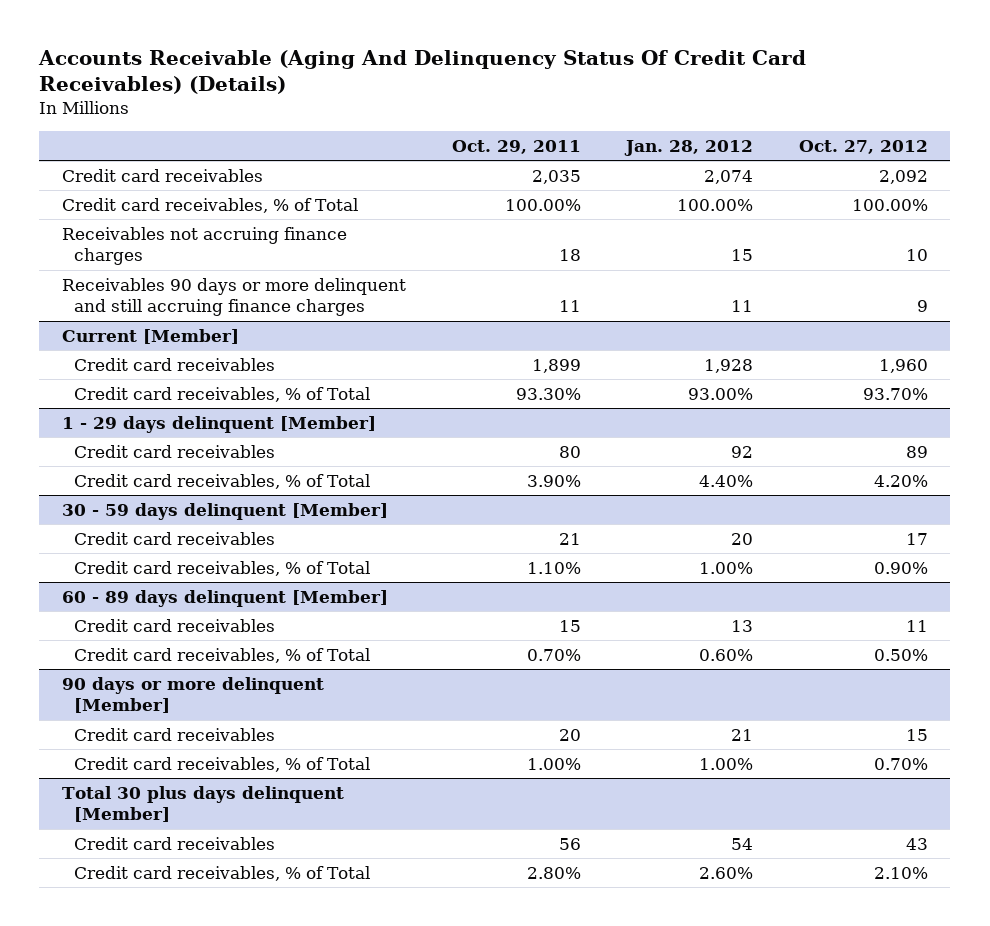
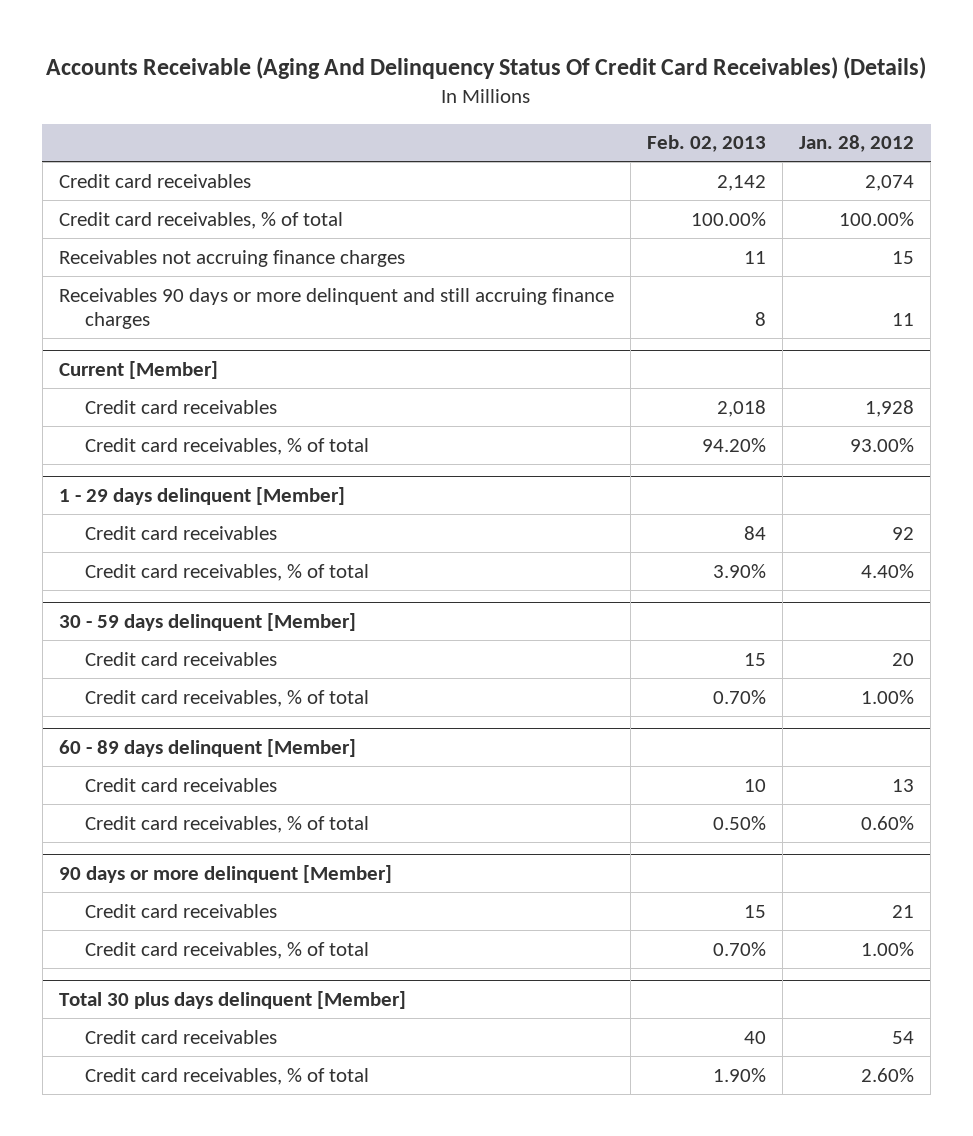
- | Oct. 29, 2011 | Jan. 28, 2012 | Oct. 27, 2012
+ | Feb. 02, 2013 | Jan. 28, 2012
- Credit card receivables, % of Total | 100.00% | 100.00% | 100.00%
+ Credit card receivables, % of total | 100.00% | 100.00%
@ Current [Member]
- Credit card receivables, % of Total | 93.30% | 93.00% | 93.70%
+ Credit card receivables, % of total | 94.20% | 93.00%
@ 1 - 29 days delinquent [Member]
- Credit card receivables, % of Total | 3.90% | 4.40% | 4.20%
+ Credit card receivables, % of total | 3.90% | 4.40%
@ 30 - 59 days delinquent [Member]
- Credit card receivables, % of Total | 1.10% | 1.00% | 0.90%
+ Credit card receivables, % of total | 0.70% | 1.00%
@ 60 - 89 days delinquent [Member]
- Credit card receivables, % of Total | 0.70% | 0.60% | 0.50%
+ Credit card receivables, % of total | 0.50% | 0.60%
@ 90 days or more delinquent [Member]
- Credit card receivables, % of Total | 1.00% | 1.00% | 0.70%
+ Credit card receivables, % of total | 0.70% | 1.00%
@ Total 30 plus days delinquent [Member]
- Credit card receivables, % of Total | 2.80% | 2.60% | 2.10%
+ Credit card receivables, % of total | 1.90% | 2.60%

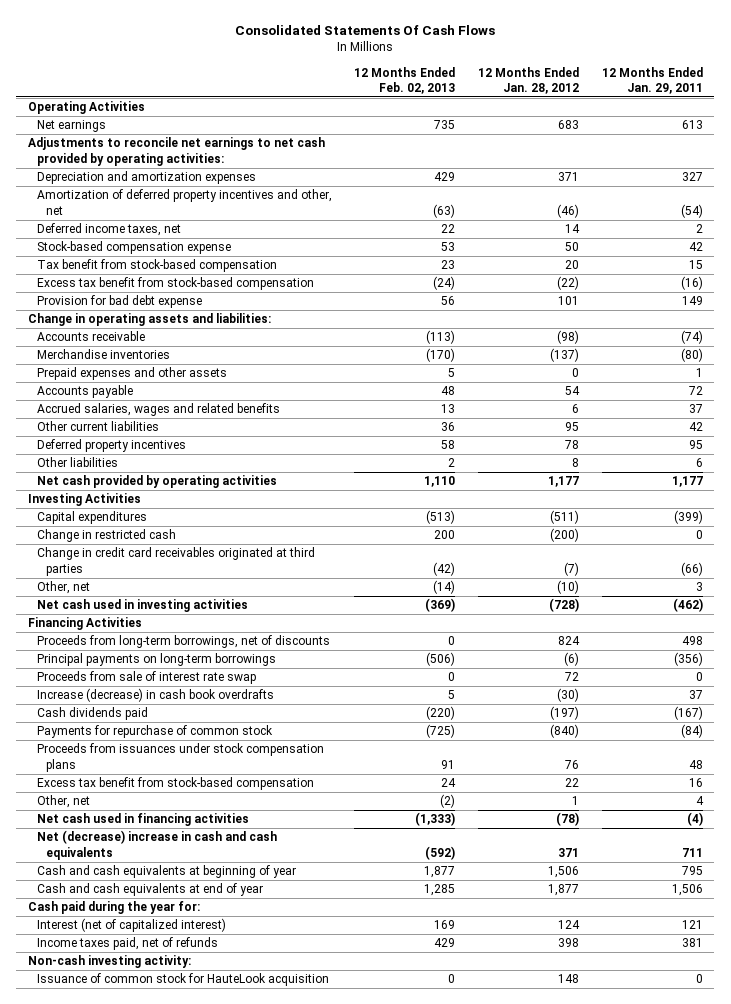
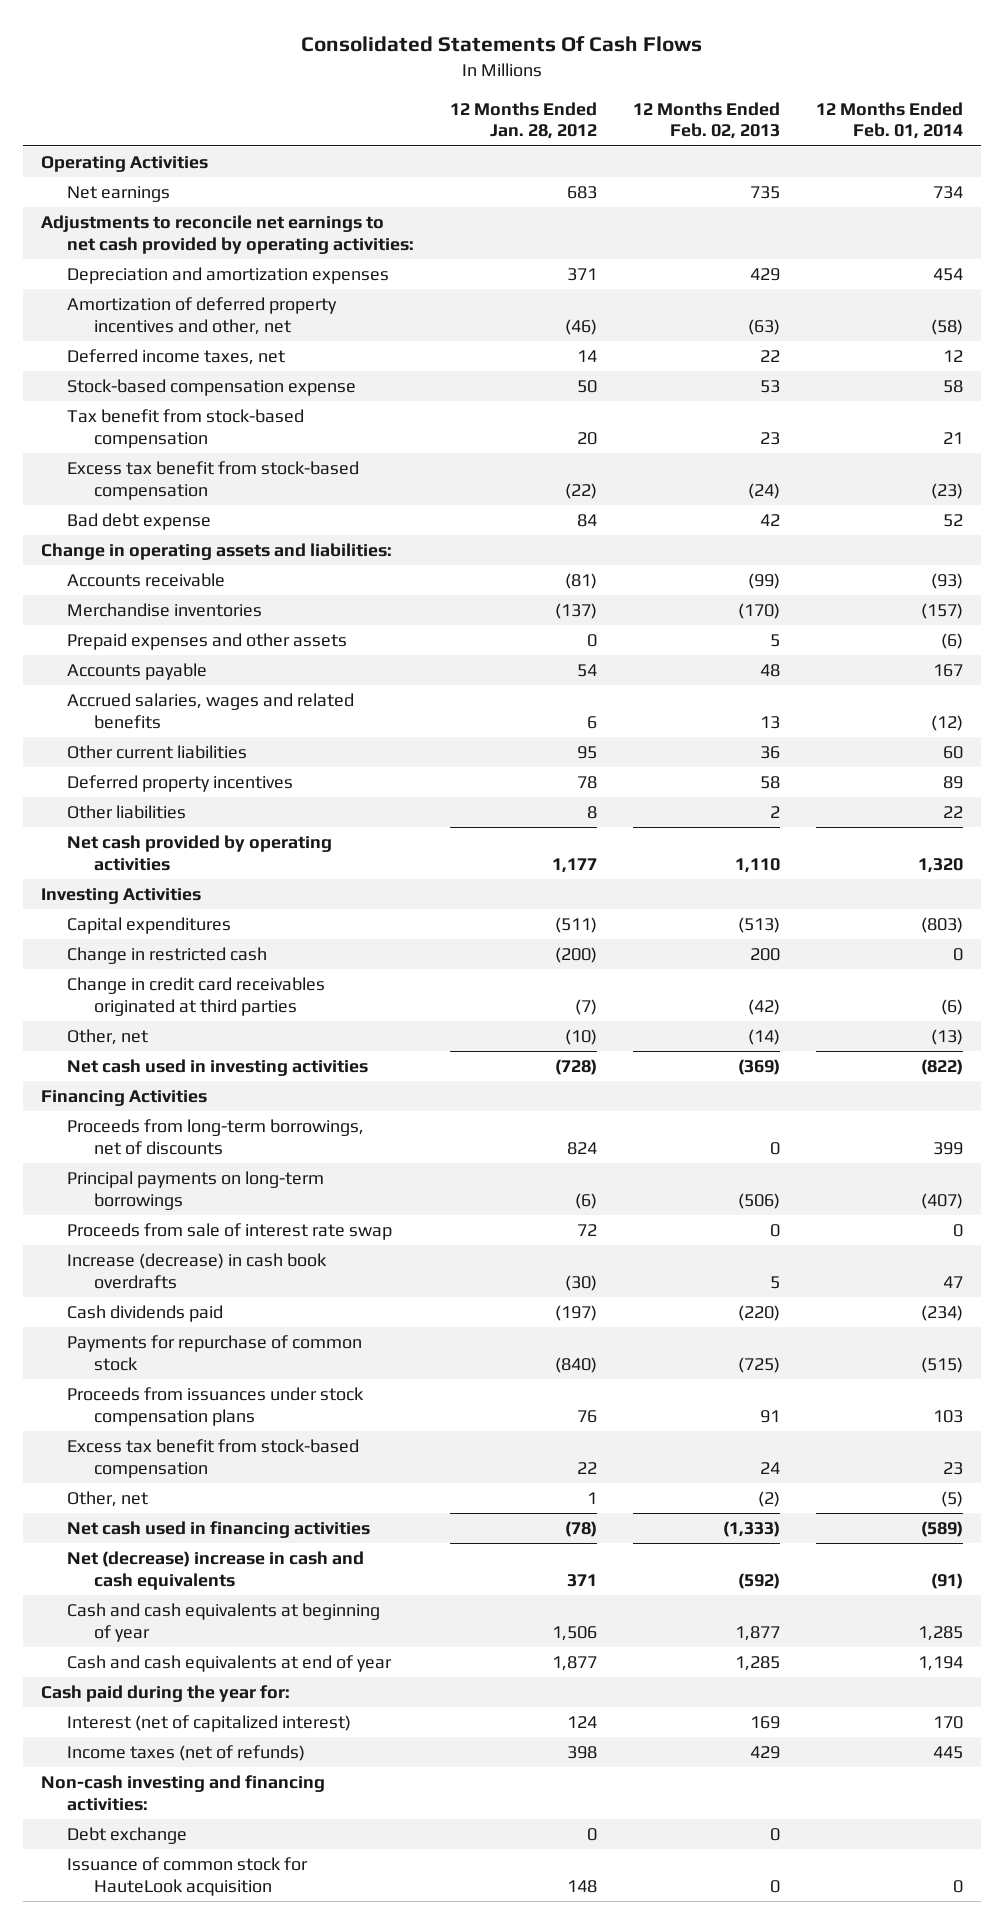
- | 12 Months Ended Feb. 02, 2013 | 12 Months Ended Jan. 28, 2012 | 12 Months Ended Jan. 29, 2011
+ | 12 Months Ended Jan. 28, 2012 | 12 Months Ended Feb. 02, 2013 | 12 Months Ended Feb. 01, 2014
- Provision for bad debt expense | 56 | 101 | 149
+ Bad debt expense | 84 | 42 | 52
- Accounts receivable | (113) | (98) | (74)
+ Accounts receivable | (81) | (99) | (93)
- Income taxes paid, net of refunds | 429 | 398 | 381
- Non-cash investing activity:
+ Income taxes (net of refunds) | 398 | 429 | 445
+ Non-cash investing and financing activities:
+ Debt exchange | 0 | 0 |

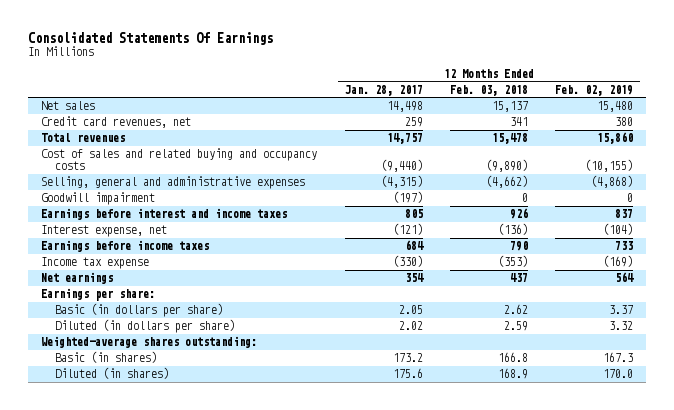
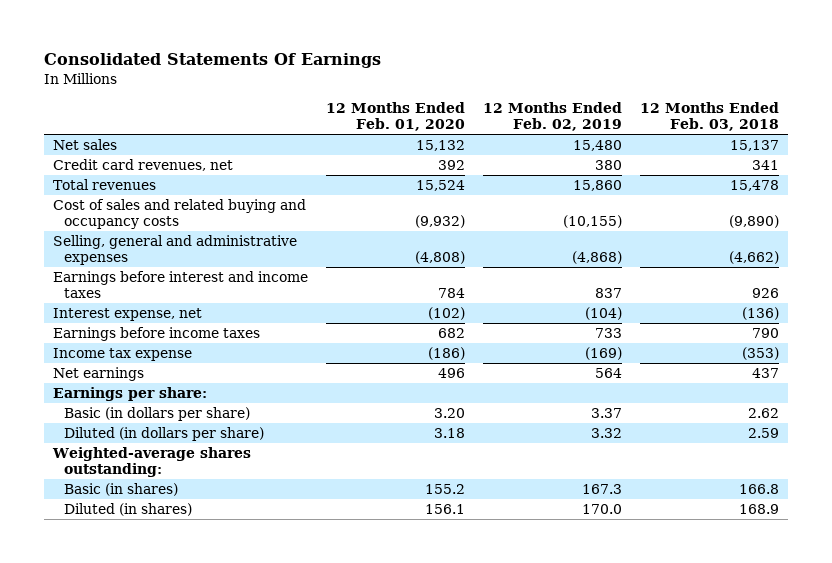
- | 12 Months Ended Jan. 28, 2017 | 12 Months Ended Feb. 03, 2018 | 12 Months Ended Feb. 02, 2019
+ | 12 Months Ended Feb. 01, 2020 | 12 Months Ended Feb. 02, 2019 | 12 Months Ended Feb. 03, 2018
- Goodwill impairment | (197) | 0 | 0

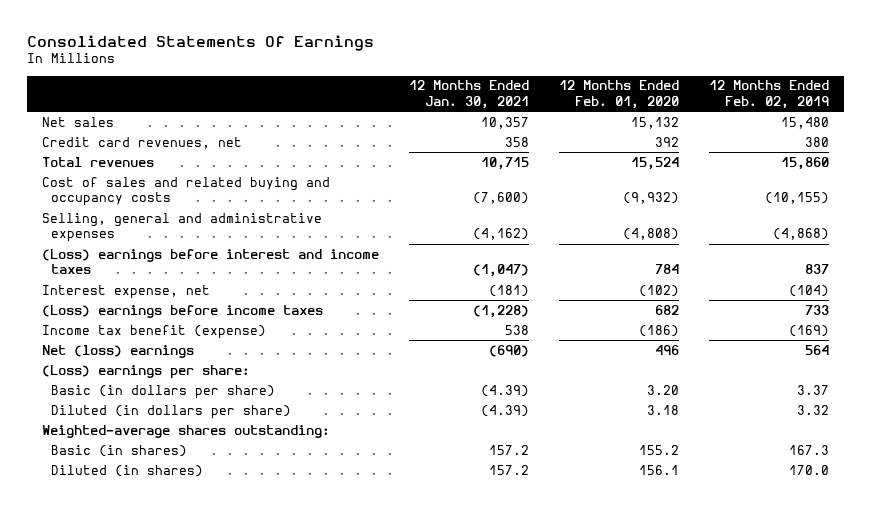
- | 12 Months Ended Feb. 01, 2020 | 12 Months Ended Feb. 02, 2019 | 12 Months Ended Feb. 03, 2018
+ | 12 Months Ended Jan. 30, 2021 | 12 Months Ended Feb. 01, 2020 | 12 Months Ended Feb. 02, 2019
- Earnings before interest and income taxes | 784 | 837 | 926
+ (Loss) earnings before interest and income taxes | (1,047) | 784 | 837
- Earnings before income taxes | 682 | 733 | 790
- Income tax expense | (186) | (169) | (353)
- Net earnings | 496 | 564 | 437
- Earnings per share:
+ (Loss) earnings before income taxes | (1,228) | 682 | 733
+ Income tax benefit (expense) | 538 | (186) | (169)
+ Net (loss) earnings | (690) | 496 | 564
+ (Loss) earnings per share:

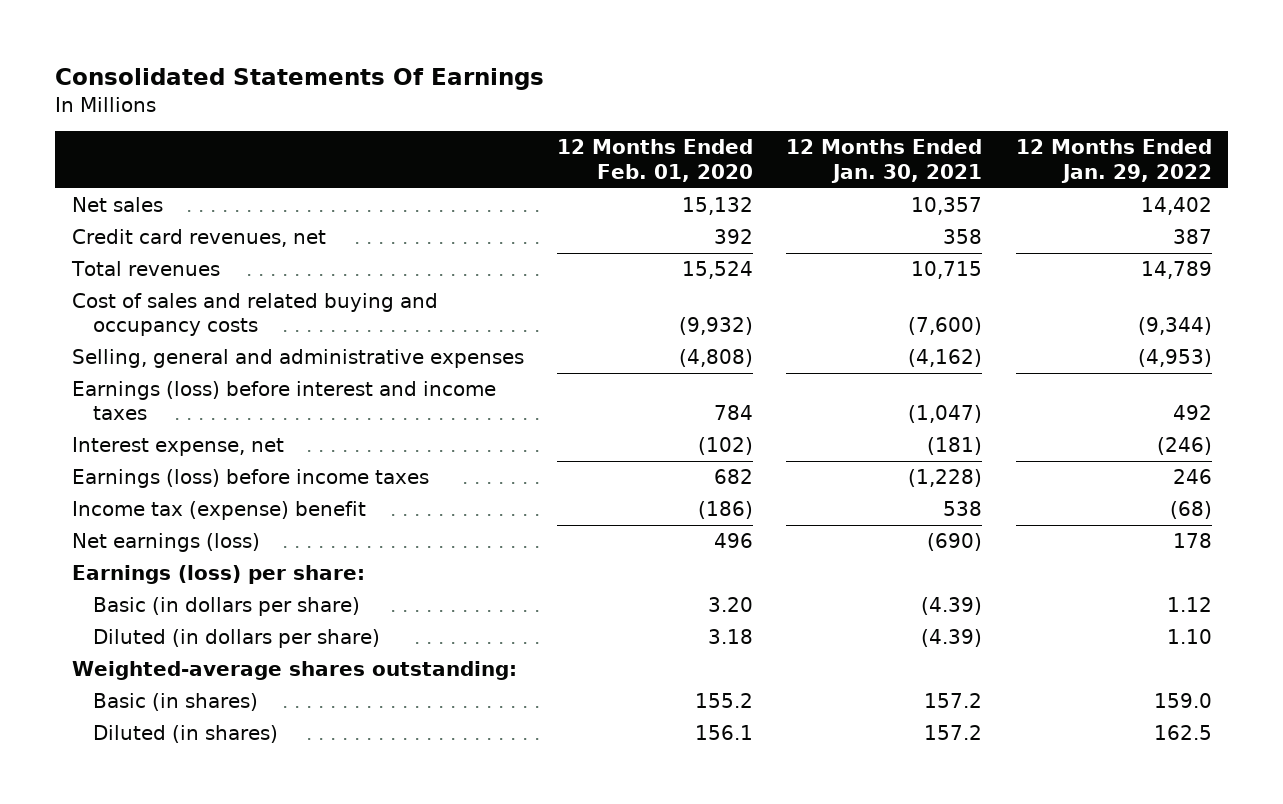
- | 12 Months Ended Jan. 30, 2021 | 12 Months Ended Feb. 01, 2020 | 12 Months Ended Feb. 02, 2019
+ | 12 Months Ended Feb. 01, 2020 | 12 Months Ended Jan. 30, 2021 | 12 Months Ended Jan. 29, 2022
- (Loss) earnings before interest and income taxes | (1,047) | 784 | 837
+ Earnings (loss) before interest and income taxes | 784 | (1,047) | 492
- (Loss) earnings before income taxes | (1,228) | 682 | 733
- Income tax benefit (expense) | 538 | (186) | (169)
- Net (loss) earnings | (690) | 496 | 564
- (Loss) earnings per share:
+ Earnings (loss) before income taxes | 682 | (1,228) | 246
+ Income tax (expense) benefit | (186) | 538 | (68)
+ Net earnings (loss) | 496 | (690) | 178
+ Earnings (loss) per share:

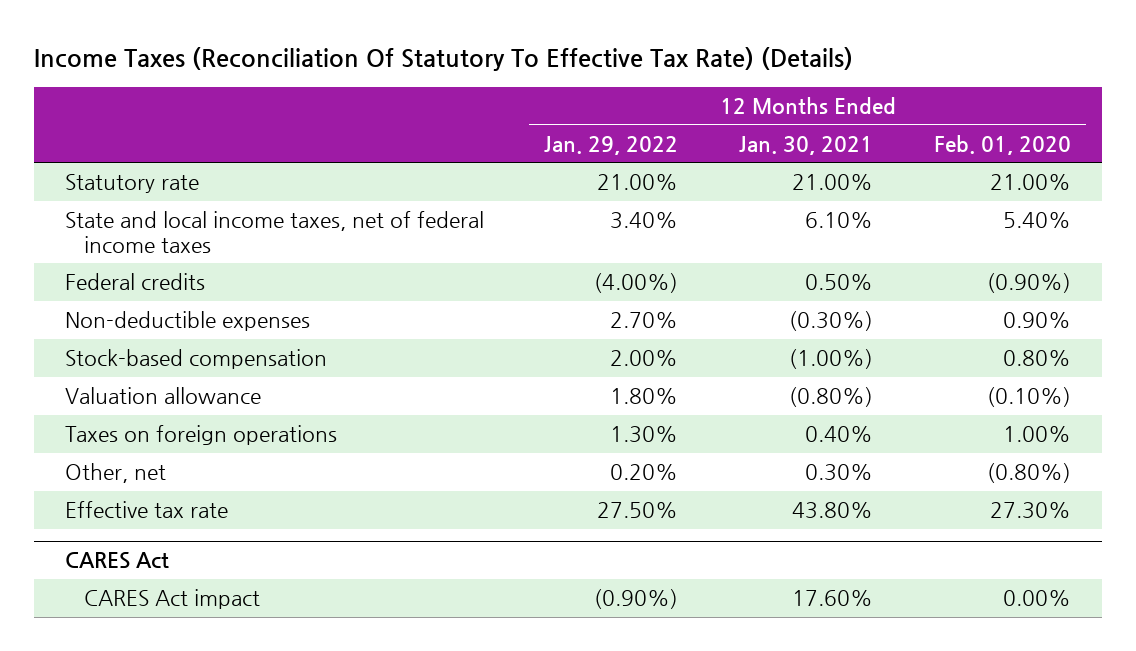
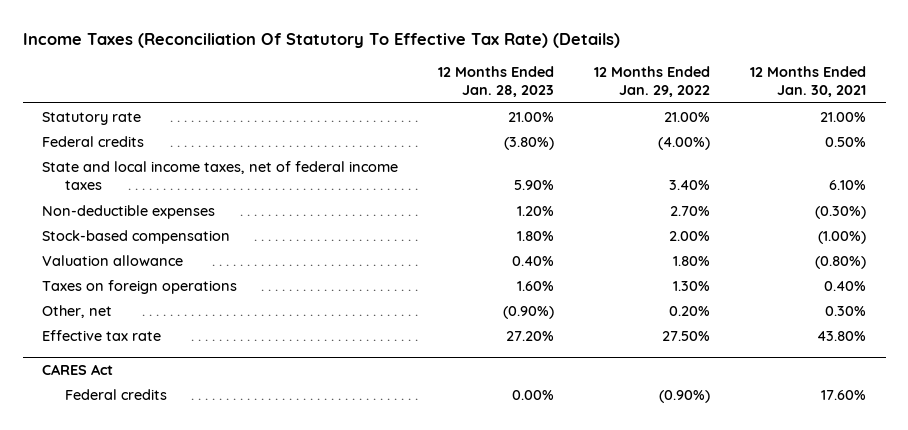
- | 12 Months Ended Jan. 29, 2022 | 12 Months Ended Jan. 30, 2021 | 12 Months Ended Feb. 01, 2020
+ | 12 Months Ended Jan. 28, 2023 | 12 Months Ended Jan. 29, 2022 | 12 Months Ended Jan. 30, 2021
moved down: State and local income taxes, net of federal income taxes | 5.90% | 3.40% | 6.10%
@ CARES Act
- CARES Act impact | (0.90%) | 17.60% | 0.00%
+ Federal credits | 0.00% | (0.90%) | 17.60%

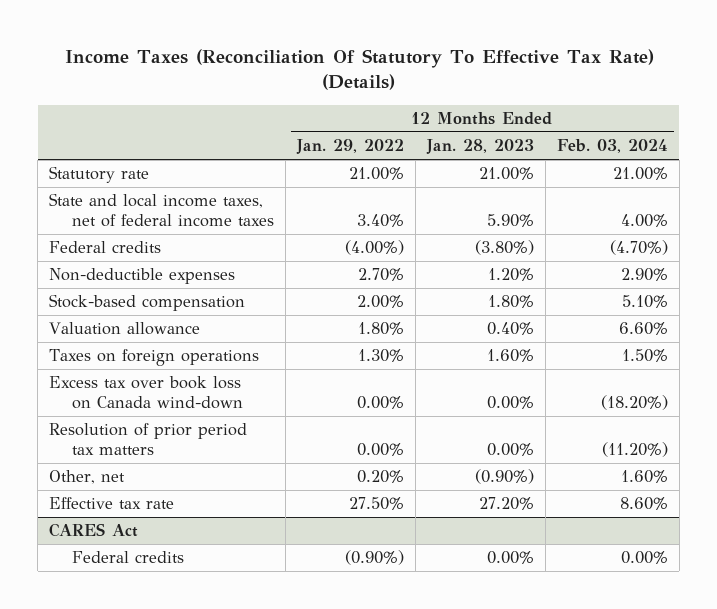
- | 12 Months Ended Jan. 28, 2023 | 12 Months Ended Jan. 29, 2022 | 12 Months Ended Jan. 30, 2021
+ | 12 Months Ended Jan. 29, 2022 | 12 Months Ended Jan. 28, 2023 | 12 Months Ended Feb. 03, 2024
moved down: Federal credits | (4.00%) | (3.80%) | (4.70%)
+ Excess tax over book loss on Canada wind-down | 0.00% | 0.00% | (18.20%)
+ Resolution of prior period tax matters | 0.00% | 0.00% | (11.20%)

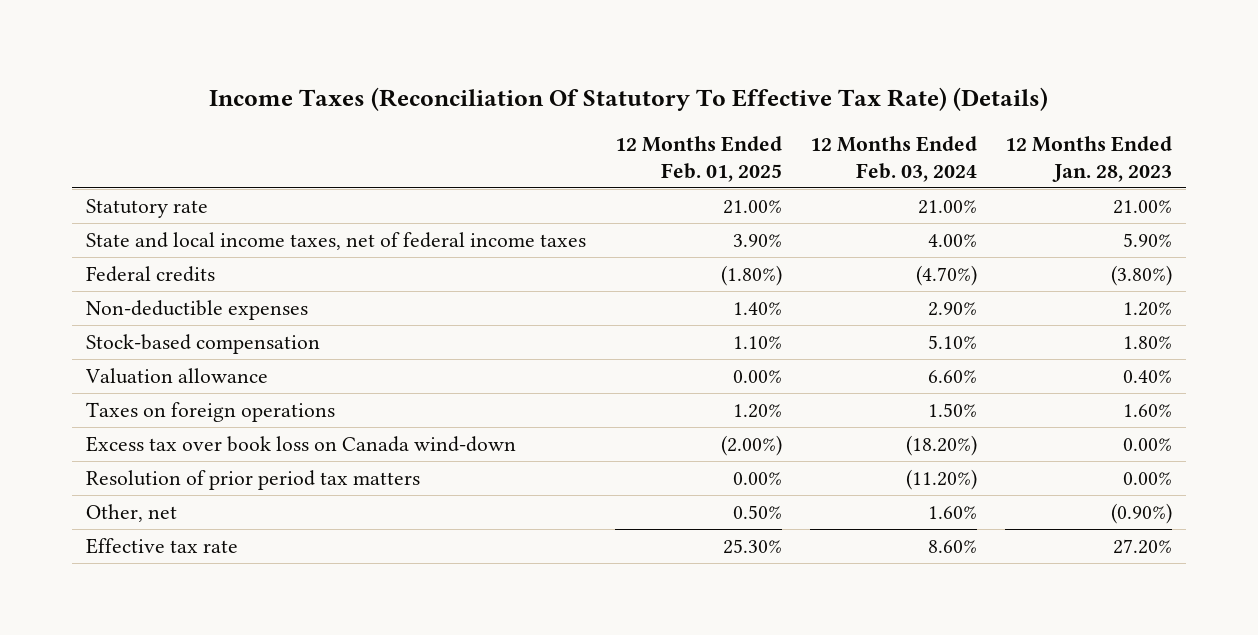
- | 12 Months Ended Jan. 29, 2022 | 12 Months Ended Jan. 28, 2023 | 12 Months Ended Feb. 03, 2024
+ | 12 Months Ended Feb. 01, 2025 | 12 Months Ended Feb. 03, 2024 | 12 Months Ended Jan. 28, 2023
- CARES Act
- Federal credits | (0.90%) | 0.00% | 0.00%

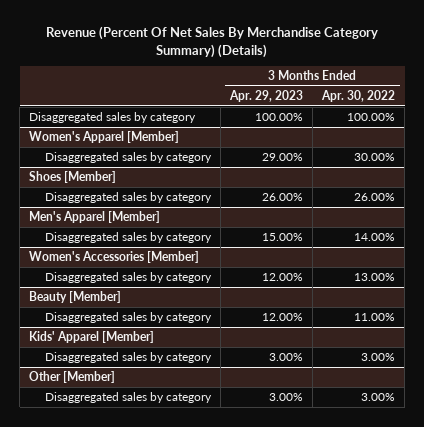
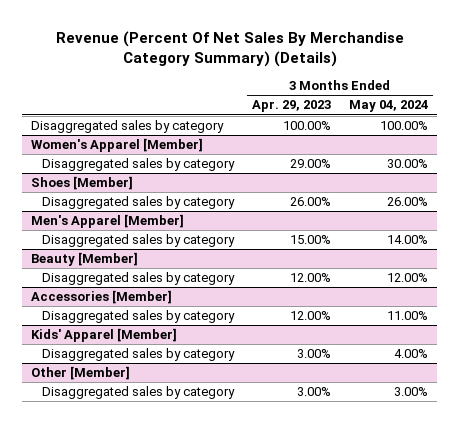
- | 3 Months Ended Apr. 29, 2023 | 3 Months Ended Apr. 30, 2022
+ | 3 Months Ended Apr. 29, 2023 | 3 Months Ended May 04, 2024
- Women's Accessories [Member]
- Disaggregated sales by category | 12.00% | 13.00%
+ Accessories [Member]
+ Disaggregated sales by category | 12.00% | 11.00%

